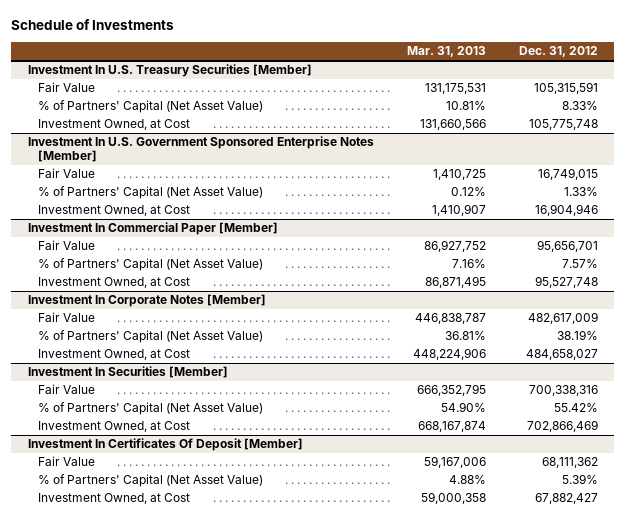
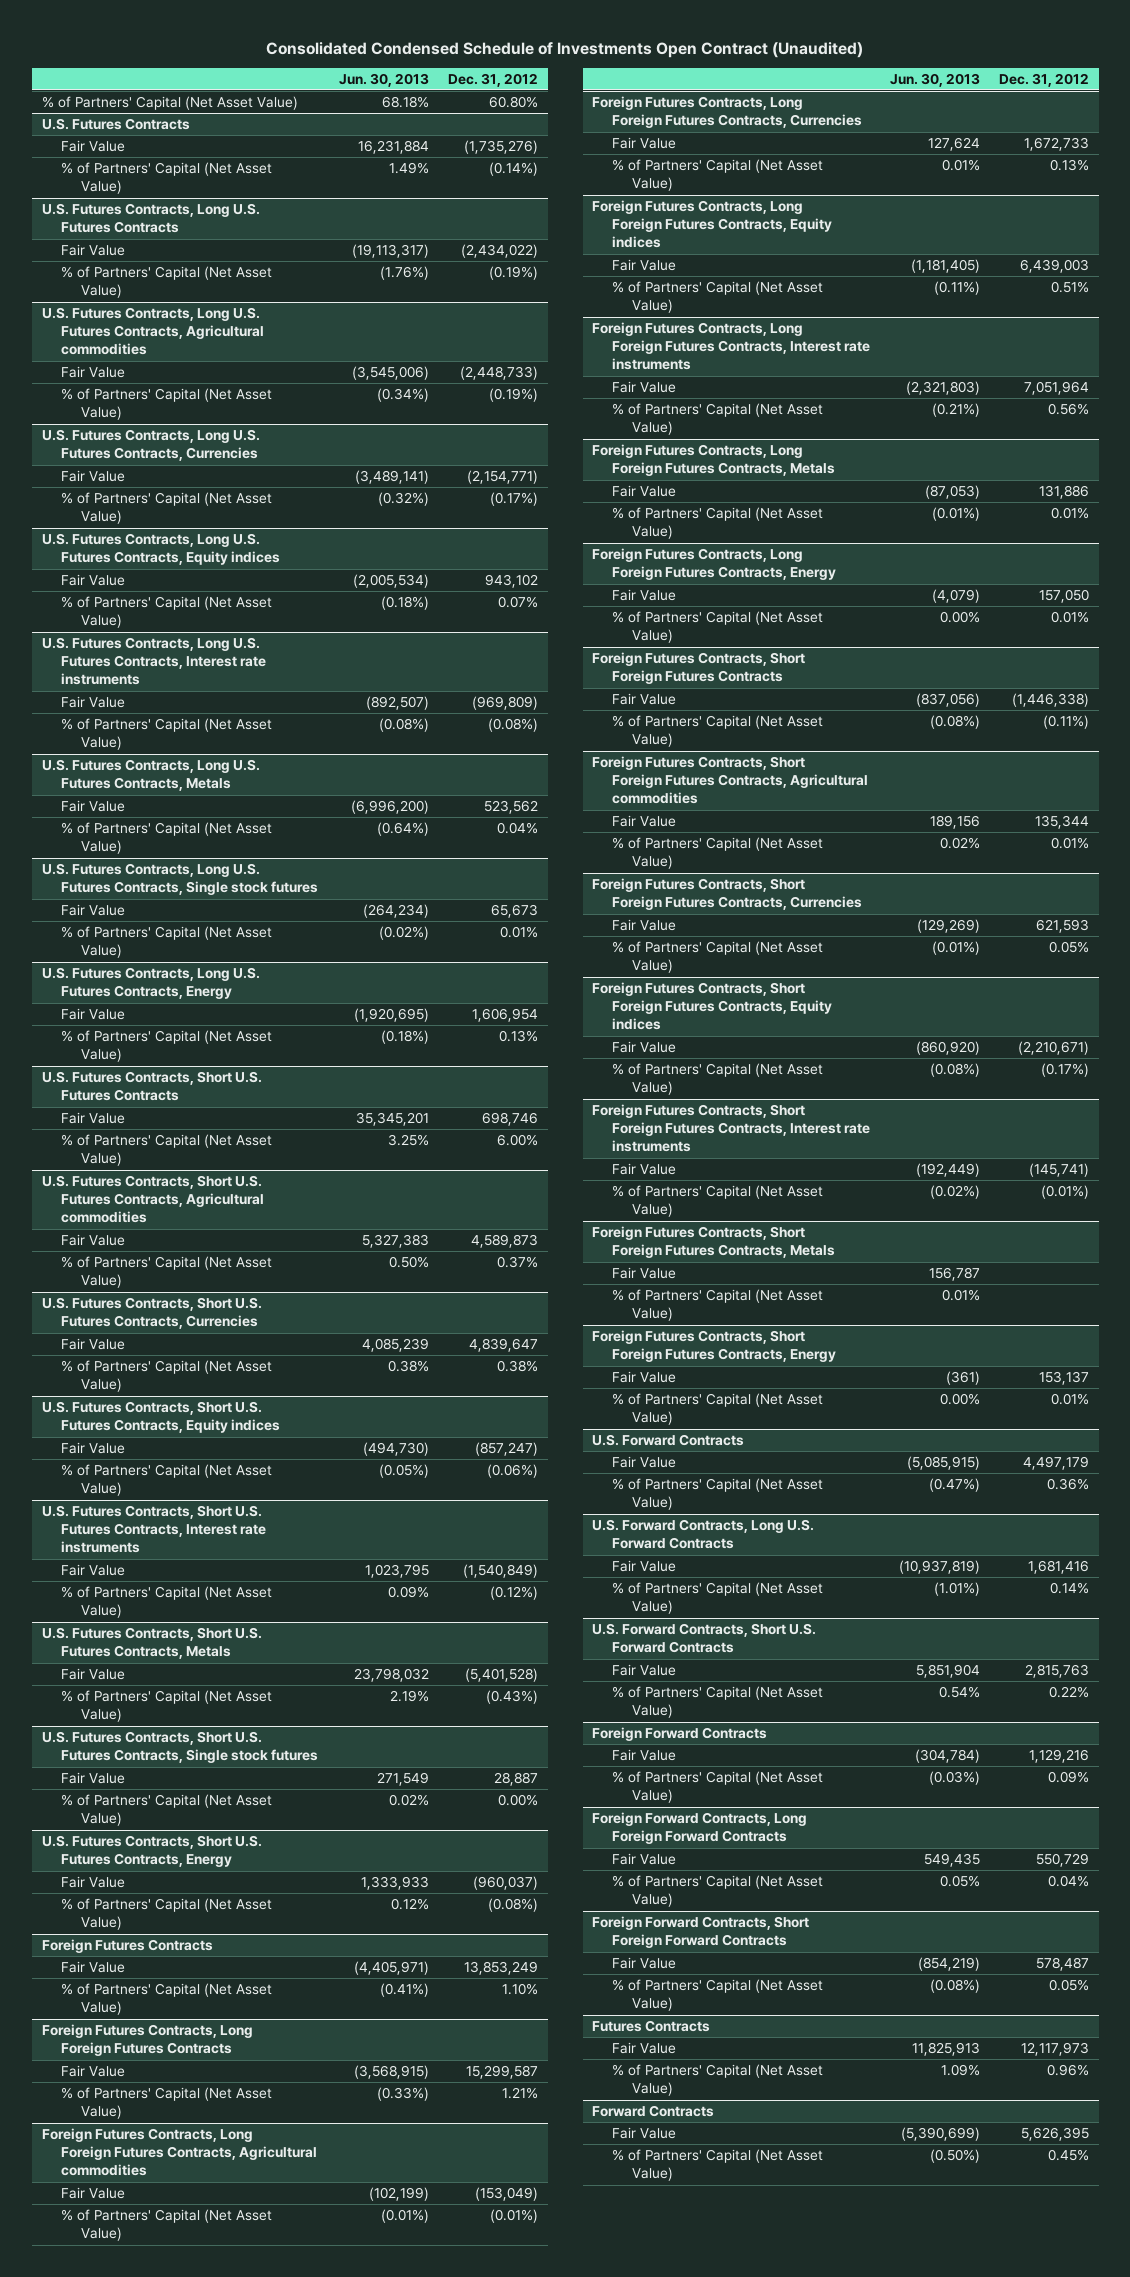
- Schedule of Investments
+ Consolidated Condensed Schedule of Investments Open Contract (Unaudited)
- | Mar. 31, 2013 | Dec. 31, 2012
+ | Jun. 30, 2013 | Dec. 31, 2012
- Investment In U.S. Treasury Securities [Member]
- Fair Value | 131,175,531 | 105,315,591
- % of Partners' Capital (Net Asset Value) | 10.81% | 8.33%
- Investment Owned, at Cost | 131,660,566 | 105,775,748
- Investment In U.S. Government Sponsored Enterprise Notes [Member]
- Fair Value | 1,410,725 | 16,749,015
- % of Partners' Capital (Net Asset Value) | 0.12% | 1.33%
- Investment Owned, at Cost | 1,410,907 | 16,904,946
- Investment In Commercial Paper [Member]
- Fair Value | 86,927,752 | 95,656,701
- % of Partners' Capital (Net Asset Value) | 7.16% | 7.57%
- Investment Owned, at Cost | 86,871,495 | 95,527,748
- Investment In Corporate Notes [Member]
- Fair Value | 446,838,787 | 482,617,009
- % of Partners' Capital (Net Asset Value) | 36.81% | 38.19%
- Investment Owned, at Cost | 448,224,906 | 484,658,027
- Investment In Securities [Member]
- Fair Value | 666,352,795 | 700,338,316
- % of Partners' Capital (Net Asset Value) | 54.90% | 55.42%
- Investment Owned, at Cost | 668,167,874 | 702,866,469
- Investment In Certificates Of Deposit [Member]
- Fair Value | 59,167,006 | 68,111,362
- % of Partners' Capital (Net Asset Value) | 4.88% | 5.39%
- Investment Owned, at Cost | 59,000,358 | 67,882,427
+ % of Partners' Capital (Net Asset Value) | 68.18% | 60.80%
+ U.S. Futures Contracts
+ Fair Value | 16,231,884 | (1,735,276)
+ % of Partners' Capital (Net Asset Value) | 1.49% | (0.14%)
+ U.S. Futures Contracts, Long U.S. Futures Contracts
+ Fair Value | (19,113,317) | (2,434,022)
+ % of Partners' Capital (Net Asset Value) | (1.76%) | (0.19%)
+ U.S. Futures Contracts, Long U.S. Futures Contracts, Agricultural commodities
+ Fair Value | (3,545,006) | (2,448,733)
+ % of Partners' Capital (Net Asset Value) | (0.34%) | (0.19%)
+ U.S. Futures Contracts, Long U.S. Futures Contracts, Currencies
+ Fair Value | (3,489,141) | (2,154,771)
+ % of Partners' Capital (Net Asset Value) | (0.32%) | (0.17%)
+ U.S. Futures Contracts, Long U.S. Futures Contracts, Equity indices
+ Fair Value | (2,005,534) | 943,102
+ % of Partners' Capital (Net Asset Value) | (0.18%) | 0.07%
+ U.S. Futures Contracts, Long U.S. Futures Contracts, Interest rate instruments
+ Fair Value | (892,507) | (969,809)
+ % of Partners' Capital (Net Asset Value) | (0.08%) | (0.08%)
+ U.S. Futures Contracts, Long U.S. Futures Contracts, Metals
+ Fair Value | (6,996,200) | 523,562
+ % of Partners' Capital (Net Asset Value) | (0.64%) | 0.04%
+ U.S. Futures Contracts, Long U.S. Futures Contracts, Single stock futures
+ Fair Value | (264,234) | 65,673
+ % of Partners' Capital (Net Asset Value) | (0.02%) | 0.01%
+ U.S. Futures Contracts, Long U.S. Futures Contracts, Energy
+ Fair Value | (1,920,695) | 1,606,954
+ % of Partners' Capital (Net Asset Value) | (0.18%) | 0.13%
+ U.S. Futures Contracts, Short U.S. Futures Contracts
+ Fair Value | 35,345,201 | 698,746
+ % of Partners' Capital (Net Asset Value) | 3.25% | 6.00%
+ U.S. Futures Contracts, Short U.S. Futures Contracts, Agricultural commodities
+ Fair Value | 5,327,383 | 4,589,873
+ % of Partners' Capital (Net Asset Value) | 0.50% | 0.37%
+ U.S. Futures Contracts, Short U.S. Futures Contracts, Currencies
+ Fair Value | 4,085,239 | 4,839,647
+ % of Partners' Capital (Net Asset Value) | 0.38% | 0.38%
+ U.S. Futures Contracts, Short U.S. Futures Contracts, Equity indices
+ Fair Value | (494,730) | (857,247)
+ % of Partners' Capital (Net Asset Value) | (0.05%) | (0.06%)
+ U.S. Futures Contracts, Short U.S. Futures Contracts, Interest rate instruments
+ Fair Value | 1,023,795 | (1,540,849)
+ % of Partners' Capital (Net Asset Value) | 0.09% | (0.12%)
+ U.S. Futures Contracts, Short U.S. Futures Contracts, Metals
+ Fair Value | 23,798,032 | (5,401,528)
+ % of Partners' Capital (Net Asset Value) | 2.19% | (0.43%)
+ U.S. Futures Contracts, Short U.S. Futures Contracts, Single stock futures
+ Fair Value | 271,549 | 28,887
+ % of Partners' Capital (Net Asset Value) | 0.02% | 0.00%
+ U.S. Futures Contracts, Short U.S. Futures Contracts, Energy
+ Fair Value | 1,333,933 | (960,037)
+ % of Partners' Capital (Net Asset Value) | 0.12% | (0.08%)
+ Foreign Futures Contracts
+ Fair Value | (4,405,971) | 13,853,249
+ % of Partners' Capital (Net Asset Value) | (0.41%) | 1.10%
+ Foreign Futures Contracts, Long Foreign Futures Contracts
+ Fair Value | (3,568,915) | 15,299,587
+ % of Partners' Capital (Net Asset Value) | (0.33%) | 1.21%
+ Foreign Futures Contracts, Long Foreign Futures Contracts, Agricultural commodities
+ Fair Value | (102,199) | (153,049)
+ % of Partners' Capital (Net Asset Value) | (0.01%) | (0.01%)
+ Foreign Futures Contracts, Long Foreign Futures Contracts, Currencies
+ Fair Value | 127,624 | 1,672,733
+ % of Partners' Capital (Net Asset Value) | 0.01% | 0.13%
+ Foreign Futures Contracts, Long Foreign Futures Contracts, Equity indices
+ Fair Value | (1,181,405) | 6,439,003
+ % of Partners' Capital (Net Asset Value) | (0.11%) | 0.51%
+ Foreign Futures Contracts, Long Foreign Futures Contracts, Interest rate instruments
+ Fair Value | (2,321,803) | 7,051,964
+ % of Partners' Capital (Net Asset Value) | (0.21%) | 0.56%
+ Foreign Futures Contracts, Long Foreign Futures Contracts, Metals
+ Fair Value | (87,053) | 131,886
+ % of Partners' Capital (Net Asset Value) | (0.01%) | 0.01%
+ Foreign Futures Contracts, Long Foreign Futures Contracts, Energy
+ Fair Value | (4,079) | 157,050
+ % of Partners' Capital (Net Asset Value) | 0.00% | 0.01%
+ Foreign Futures Contracts, Short Foreign Futures Contracts
+ Fair Value | (837,056) | (1,446,338)
+ % of Partners' Capital (Net Asset Value) | (0.08%) | (0.11%)
+ Foreign Futures Contracts, Short Foreign Futures Contracts, Agricultural commodities
+ Fair Value | 189,156 | 135,344
+ % of Partners' Capital (Net Asset Value) | 0.02% | 0.01%
+ Foreign Futures Contracts, Short Foreign Futures Contracts, Currencies
+ Fair Value | (129,269) | 621,593
+ % of Partners' Capital (Net Asset Value) | (0.01%) | 0.05%
+ Foreign Futures Contracts, Short Foreign Futures Contracts, Equity indices
+ Fair Value | (860,920) | (2,210,671)
+ % of Partners' Capital (Net Asset Value) | (0.08%) | (0.17%)
+ Foreign Futures Contracts, Short Foreign Futures Contracts, Interest rate instruments
+ Fair Value | (192,449) | (145,741)
+ % of Partners' Capital (Net Asset Value) | (0.02%) | (0.01%)
+ Foreign Futures Contracts, Short Foreign Futures Contracts, Metals
+ Fair Value | 156,787 |
+ % of Partners' Capital (Net Asset Value) | 0.01% |
+ Foreign Futures Contracts, Short Foreign Futures Contracts, Energy
+ Fair Value | (361) | 153,137
+ % of Partners' Capital (Net Asset Value) | 0.00% | 0.01%
+ U.S. Forward Contracts
+ Fair Value | (5,085,915) | 4,497,179
+ % of Partners' Capital (Net Asset Value) | (0.47%) | 0.36%
+ U.S. Forward Contracts, Long U.S. Forward Contracts
+ Fair Value | (10,937,819) | 1,681,416
+ % of Partners' Capital (Net Asset Value) | (1.01%) | 0.14%
+ U.S. Forward Contracts, Short U.S. Forward Contracts
+ Fair Value | 5,851,904 | 2,815,763
+ % of Partners' Capital (Net Asset Value) | 0.54% | 0.22%
+ Foreign Forward Contracts
+ Fair Value | (304,784) | 1,129,216
+ % of Partners' Capital (Net Asset Value) | (0.03%) | 0.09%
+ Foreign Forward Contracts, Long Foreign Forward Contracts
+ Fair Value | 549,435 | 550,729
+ % of Partners' Capital (Net Asset Value) | 0.05% | 0.04%
+ Foreign Forward Contracts, Short Foreign Forward Contracts
+ Fair Value | (854,219) | 578,487
+ % of Partners' Capital (Net Asset Value) | (0.08%) | 0.05%
+ Futures Contracts
+ Fair Value | 11,825,913 | 12,117,973
+ % of Partners' Capital (Net Asset Value) | 1.09% | 0.96%
+ Forward Contracts
+ Fair Value | (5,390,699) | 5,626,395
+ % of Partners' Capital (Net Asset Value) | (0.50%) | 0.45%

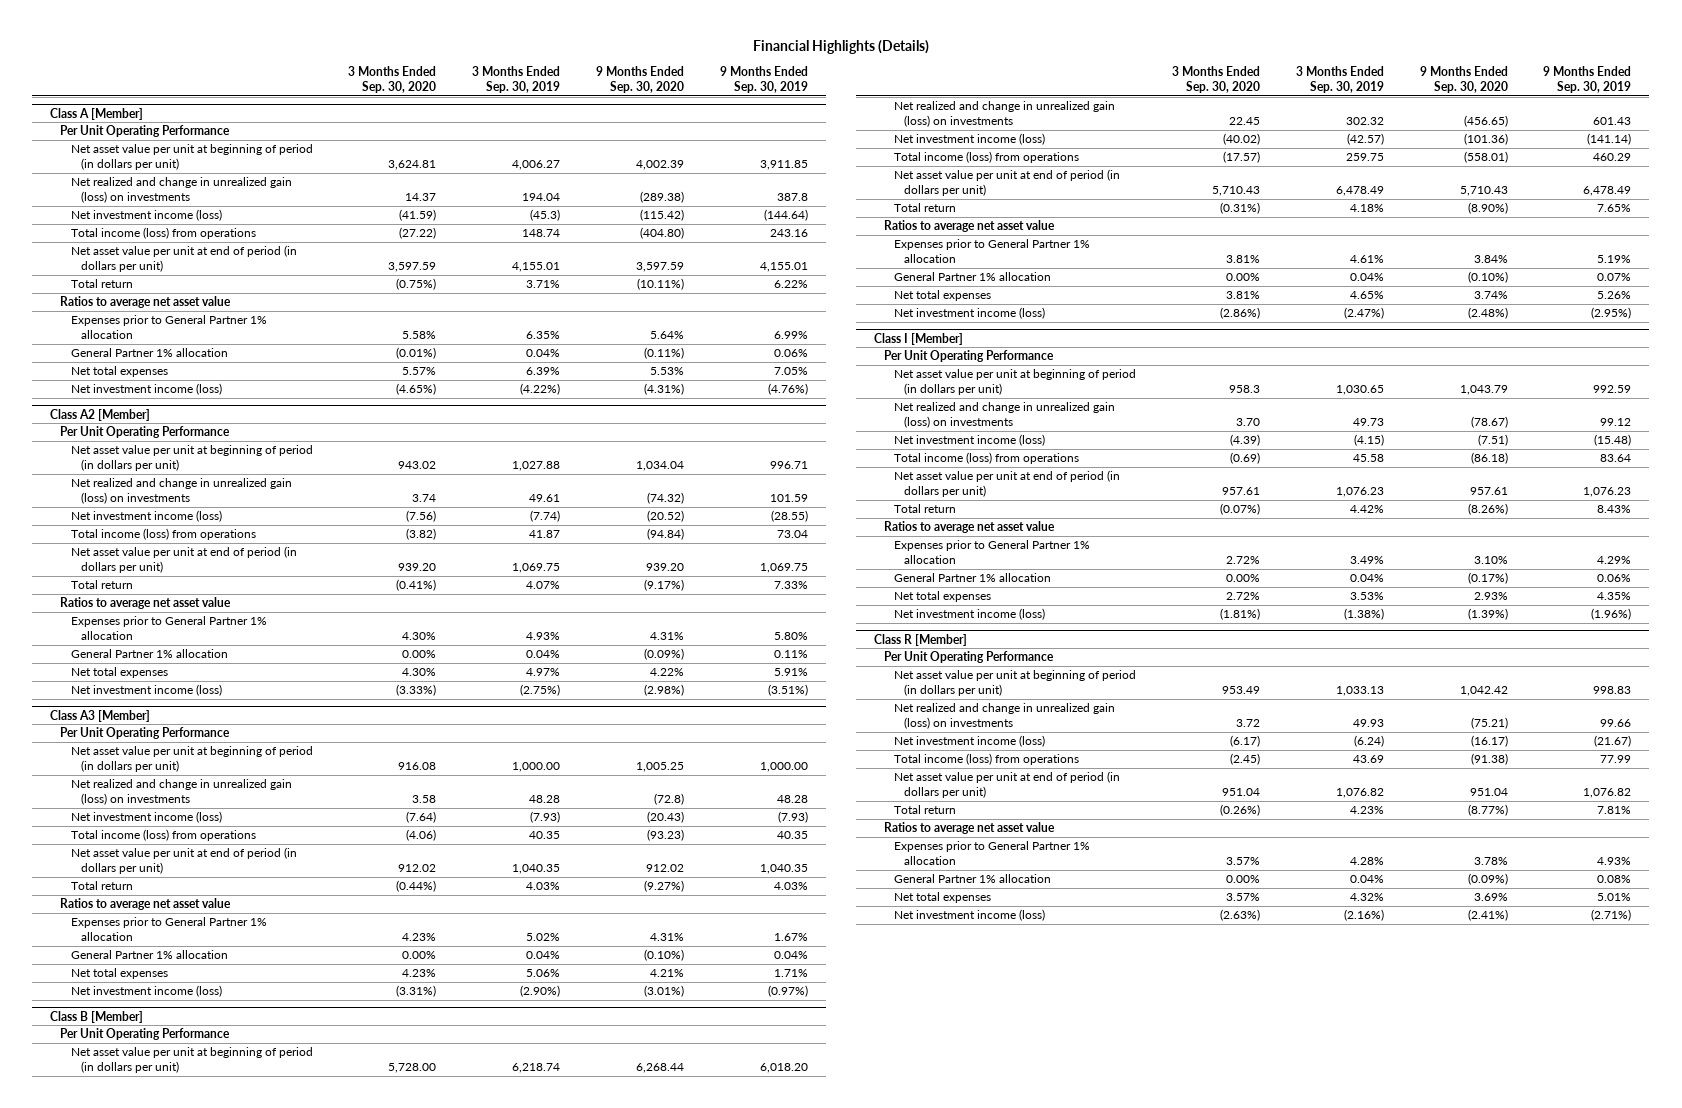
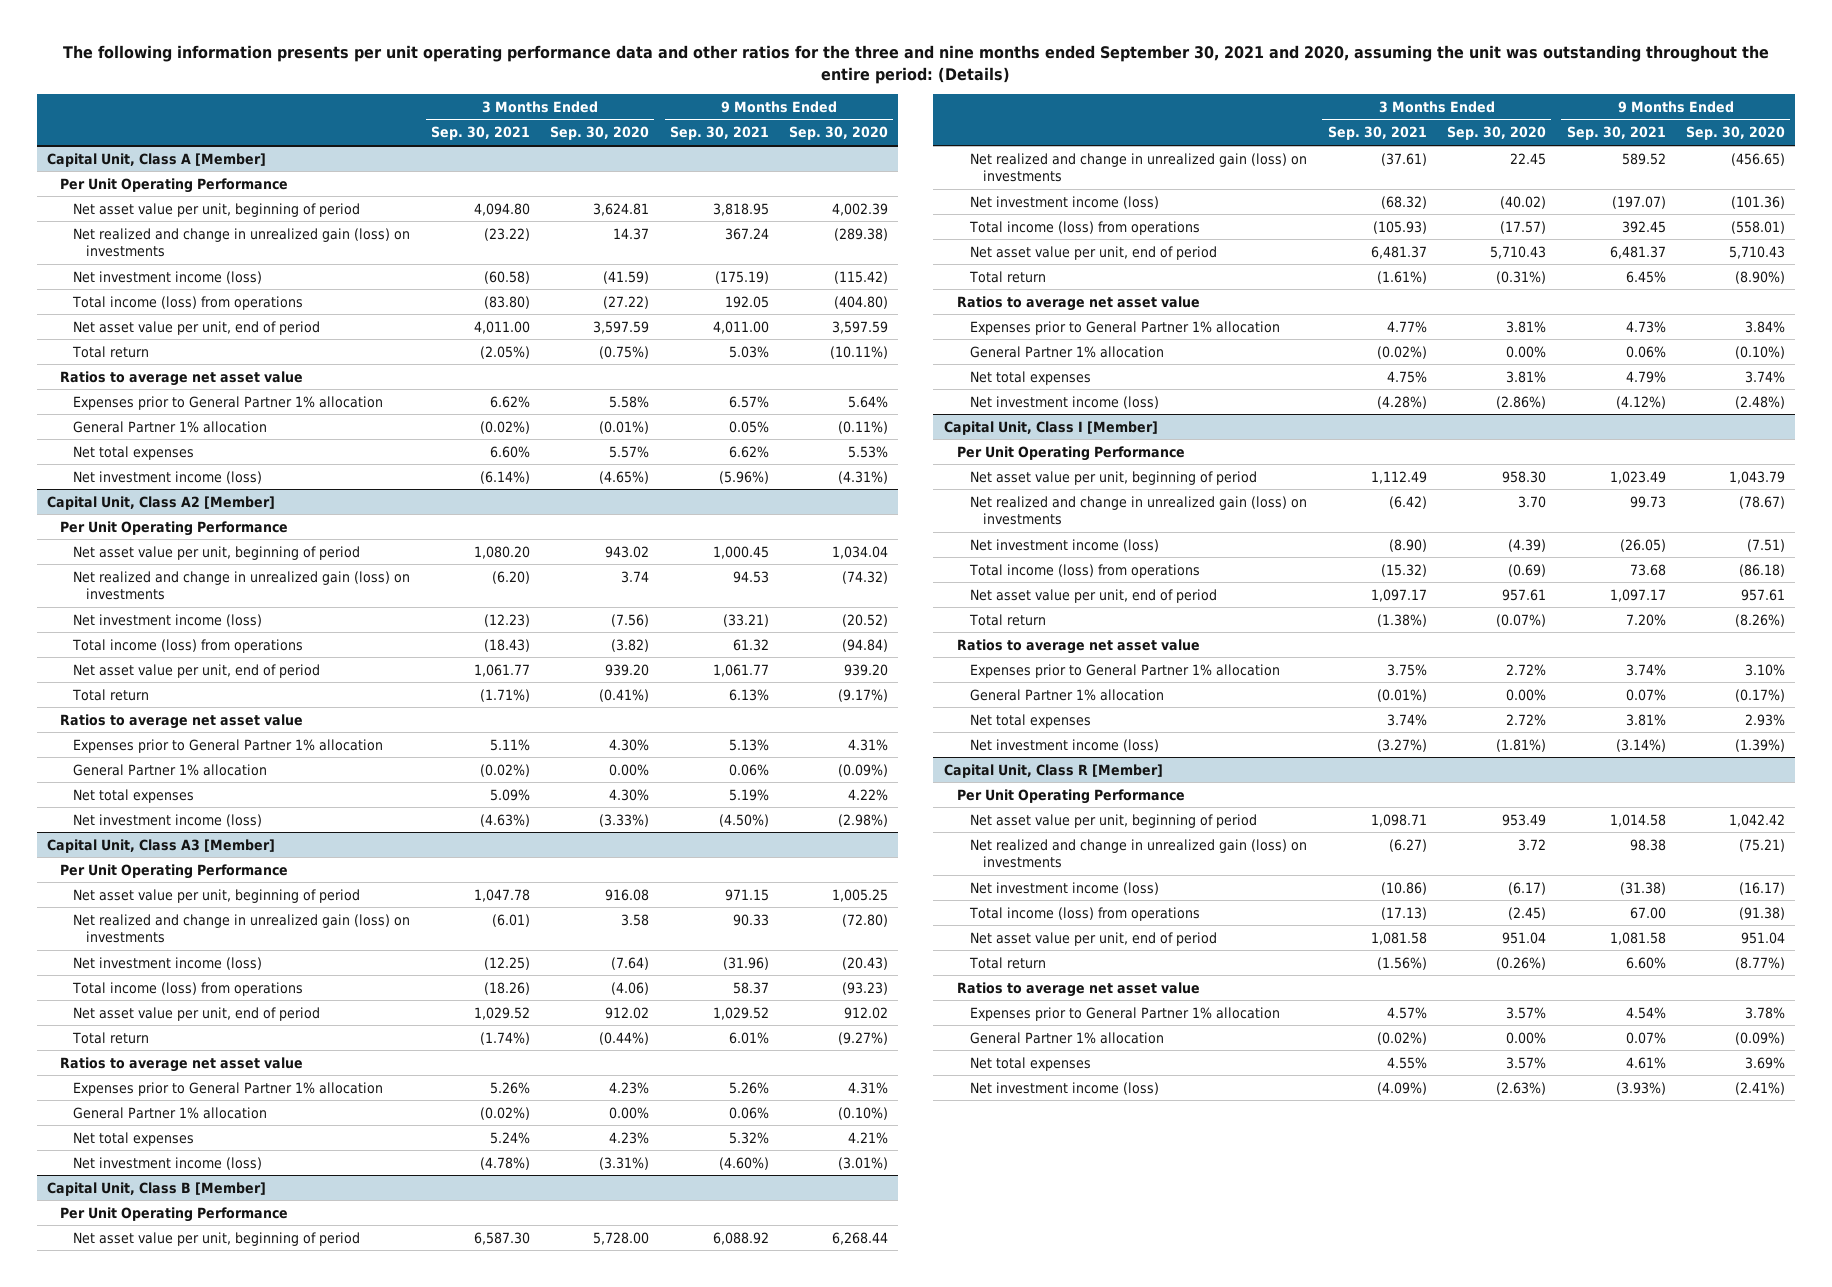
- Financial Highlights (Details)
+ The following information presents per unit operating performance data and other ratios for the three and nine months ended September 30, 2021 and 2020, assuming the unit was outstanding throughout the entire period: (Details)
- | 3 Months Ended Sep. 30, 2020 | 3 Months Ended Sep. 30, 2019 | 9 Months Ended Sep. 30, 2020 | 9 Months Ended Sep. 30, 2019
+ | 3 Months Ended Sep. 30, 2021 | 3 Months Ended Sep. 30, 2020 | 9 Months Ended Sep. 30, 2021 | 9 Months Ended Sep. 30, 2020
- Class A [Member]
+ Capital Unit, Class A [Member]
- Net asset value per unit at beginning of period (in dollars per unit) | 3,624.81 | 4,006.27 | 4,002.39 | 3,911.85
+ Net asset value per unit, beginning of period | 4,094.80 | 3,624.81 | 3,818.95 | 4,002.39
- Net asset value per unit at end of period (in dollars per unit) | 3,597.59 | 4,155.01 | 3,597.59 | 4,155.01
+ Net asset value per unit, end of period | 4,011.00 | 3,597.59 | 4,011.00 | 3,597.59
- Class A2 [Member]
+ Capital Unit, Class A2 [Member]
- Net asset value per unit at beginning of period (in dollars per unit) | 943.02 | 1,027.88 | 1,034.04 | 996.71
+ Net asset value per unit, beginning of period | 1,080.20 | 943.02 | 1,000.45 | 1,034.04
- Net asset value per unit at end of period (in dollars per unit) | 939.20 | 1,069.75 | 939.20 | 1,069.75
+ Net asset value per unit, end of period | 1,061.77 | 939.20 | 1,061.77 | 939.20
- Class A3 [Member]
+ Capital Unit, Class A3 [Member]
- Net asset value per unit at beginning of period (in dollars per unit) | 916.08 | 1,000.00 | 1,005.25 | 1,000.00
- Net realized and change in unrealized gain (loss) on investments | 3.58 | 48.28 | (72.8) | 48.28
+ Net asset value per unit, beginning of period | 1,047.78 | 916.08 | 971.15 | 1,005.25
+ Net realized and change in unrealized gain (loss) on investments | (6.01) | 3.58 | 90.33 | (72.80)
- Net asset value per unit at end of period (in dollars per unit) | 912.02 | 1,040.35 | 912.02 | 1,040.35
+ Net asset value per unit, end of period | 1,029.52 | 912.02 | 1,029.52 | 912.02
- Class B [Member]
+ Capital Unit, Class B [Member]
- Net asset value per unit at beginning of period (in dollars per unit) | 5,728.00 | 6,218.74 | 6,268.44 | 6,018.20
+ Net asset value per unit, beginning of period | 6,587.30 | 5,728.00 | 6,088.92 | 6,268.44
- Net asset value per unit at end of period (in dollars per unit) | 5,710.43 | 6,478.49 | 5,710.43 | 6,478.49
+ Net asset value per unit, end of period | 6,481.37 | 5,710.43 | 6,481.37 | 5,710.43
- Class I [Member]
+ Capital Unit, Class I [Member]
- Net asset value per unit at beginning of period (in dollars per unit) | 958.3 | 1,030.65 | 1,043.79 | 992.59
+ Net asset value per unit, beginning of period | 1,112.49 | 958.30 | 1,023.49 | 1,043.79
- Net asset value per unit at end of period (in dollars per unit) | 957.61 | 1,076.23 | 957.61 | 1,076.23
+ Net asset value per unit, end of period | 1,097.17 | 957.61 | 1,097.17 | 957.61
- Class R [Member]
+ Capital Unit, Class R [Member]
- Net asset value per unit at beginning of period (in dollars per unit) | 953.49 | 1,033.13 | 1,042.42 | 998.83
+ Net asset value per unit, beginning of period | 1,098.71 | 953.49 | 1,014.58 | 1,042.42
- Net asset value per unit at end of period (in dollars per unit) | 951.04 | 1,076.82 | 951.04 | 1,076.82
+ Net asset value per unit, end of period | 1,081.58 | 951.04 | 1,081.58 | 951.04

